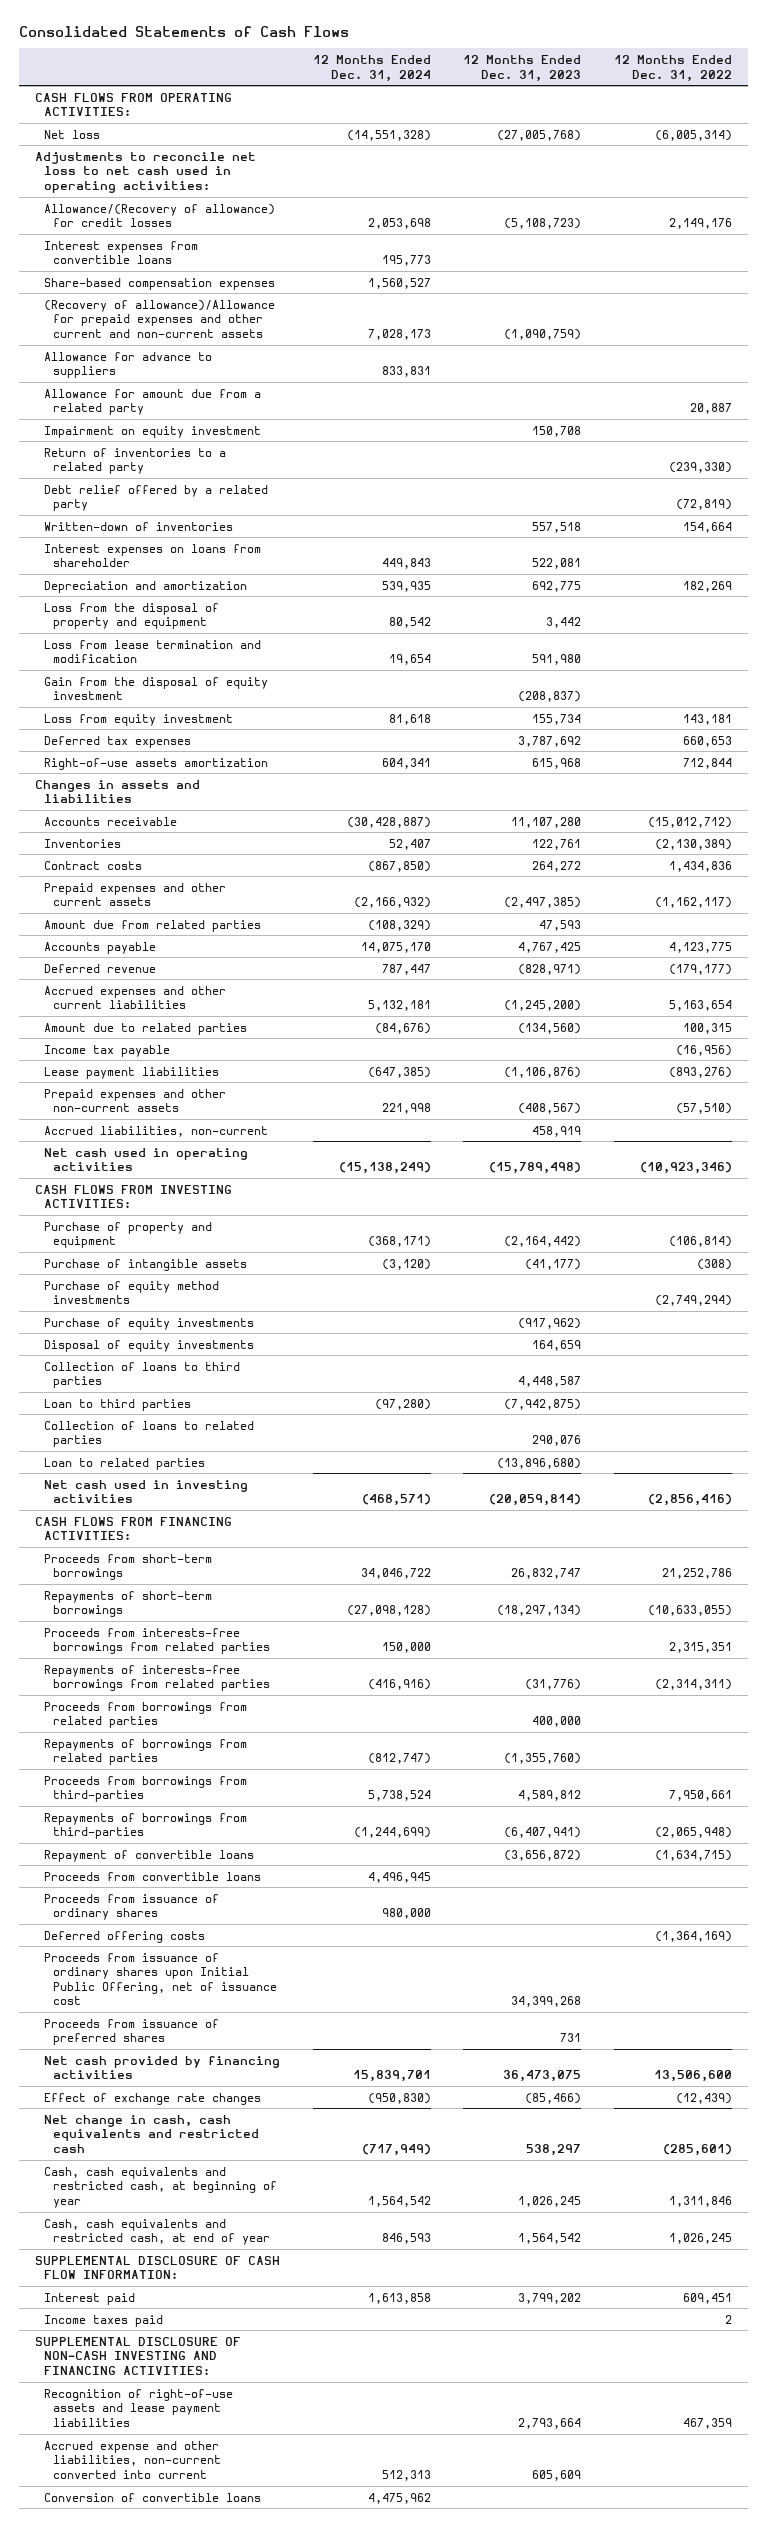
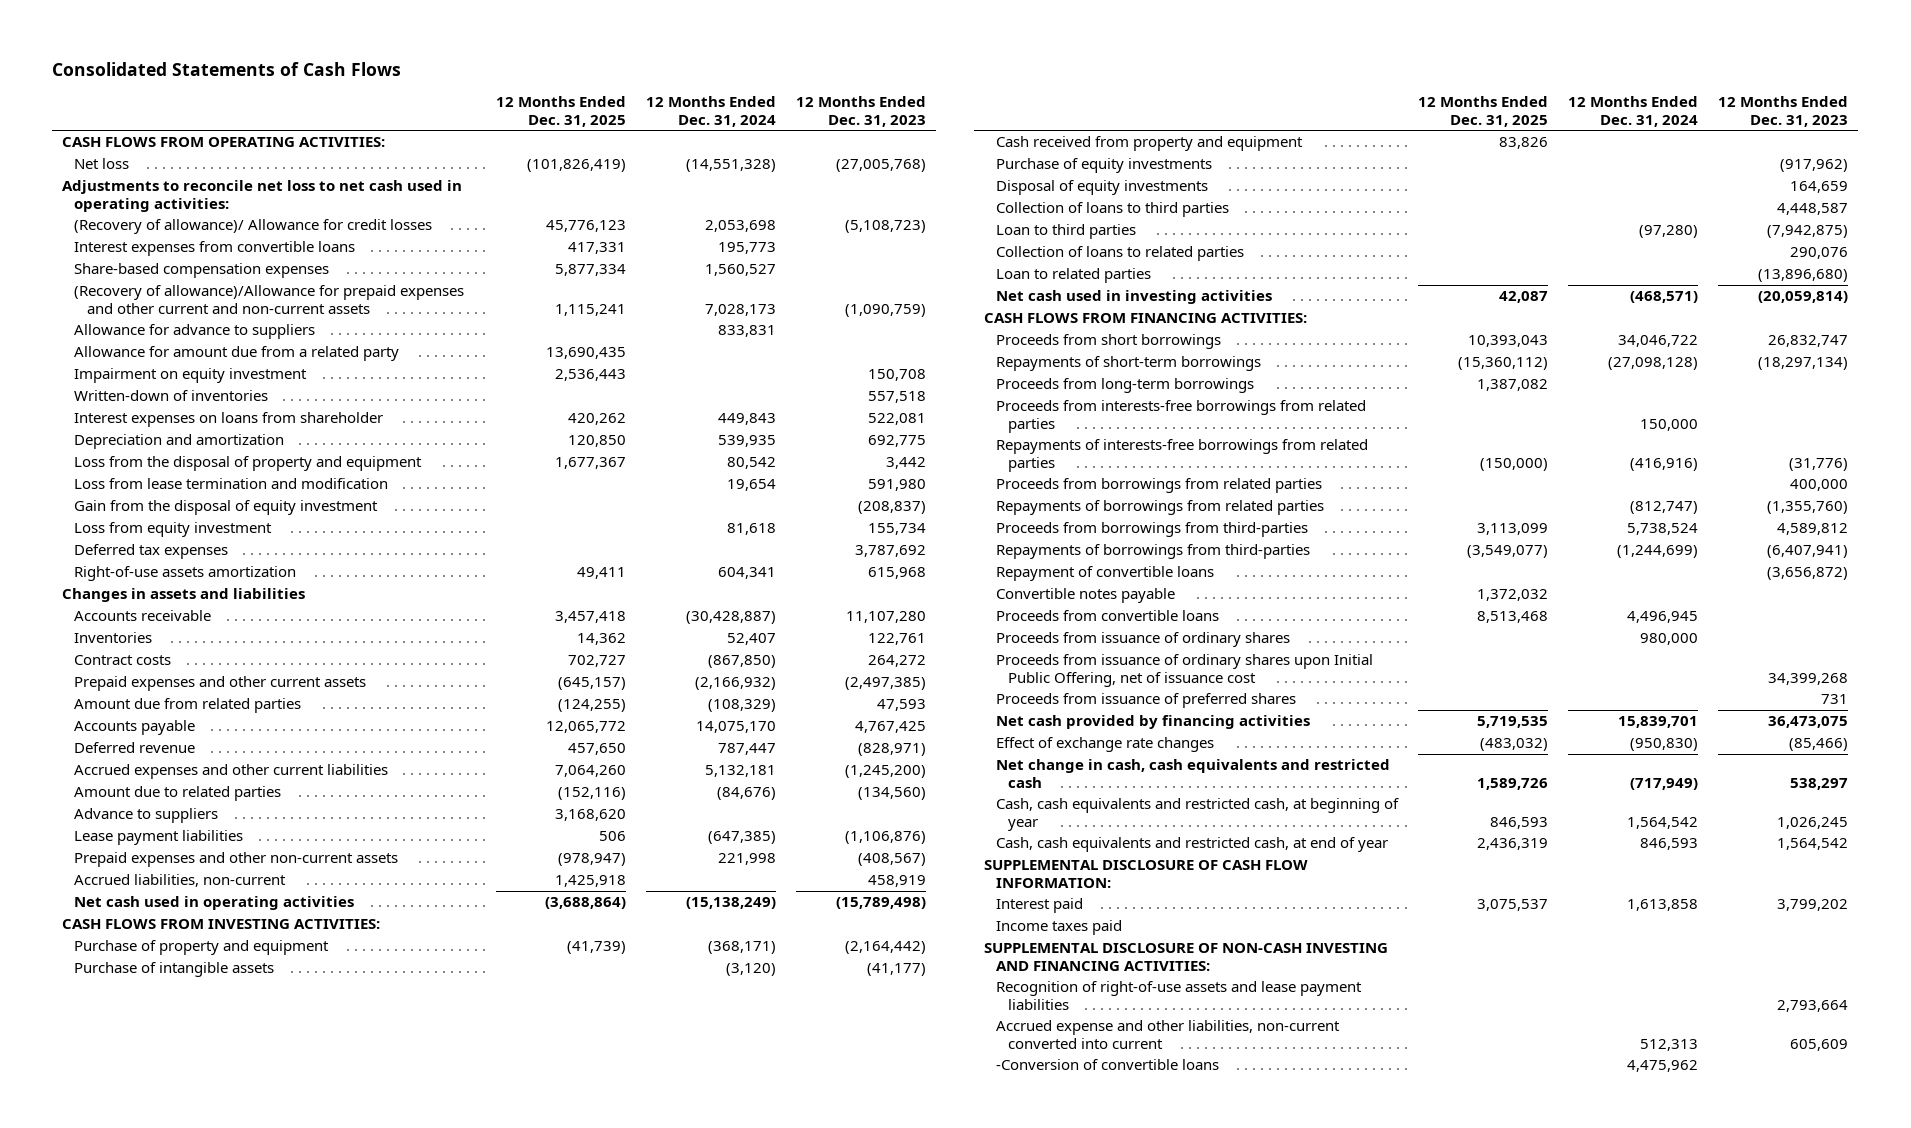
- | 12 Months Ended Dec. 31, 2024 | 12 Months Ended Dec. 31, 2023 | 12 Months Ended Dec. 31, 2022
+ | 12 Months Ended Dec. 31, 2025 | 12 Months Ended Dec. 31, 2024 | 12 Months Ended Dec. 31, 2023
- Allowance/(Recovery of allowance) for credit losses | 2,053,698 | (5,108,723) | 2,149,176
+ (Recovery of allowance)/ Allowance for credit losses | 45,776,123 | 2,053,698 | (5,108,723)
- Return of inventories to a related party | | | (239,330)
- Debt relief offered by a related party | | | (72,819)
- Income tax payable | | | (16,956)
+ Advance to suppliers | 3,168,620 | |
- Purchase of equity method investments | | | (2,749,294)
+ Cash received from property and equipment | 83,826 | |
- Proceeds from short-term borrowings | 34,046,722 | 26,832,747 | 21,252,786
+ Proceeds from short borrowings | 10,393,043 | 34,046,722 | 26,832,747
+ Proceeds from long-term borrowings | 1,387,082 | |
+ Convertible notes payable | 1,372,032 | |
- Deferred offering costs | | | (1,364,169)
- Conversion of convertible loans | 4,475,962 | |
+ -Conversion of convertible loans | | 4,475,962 |

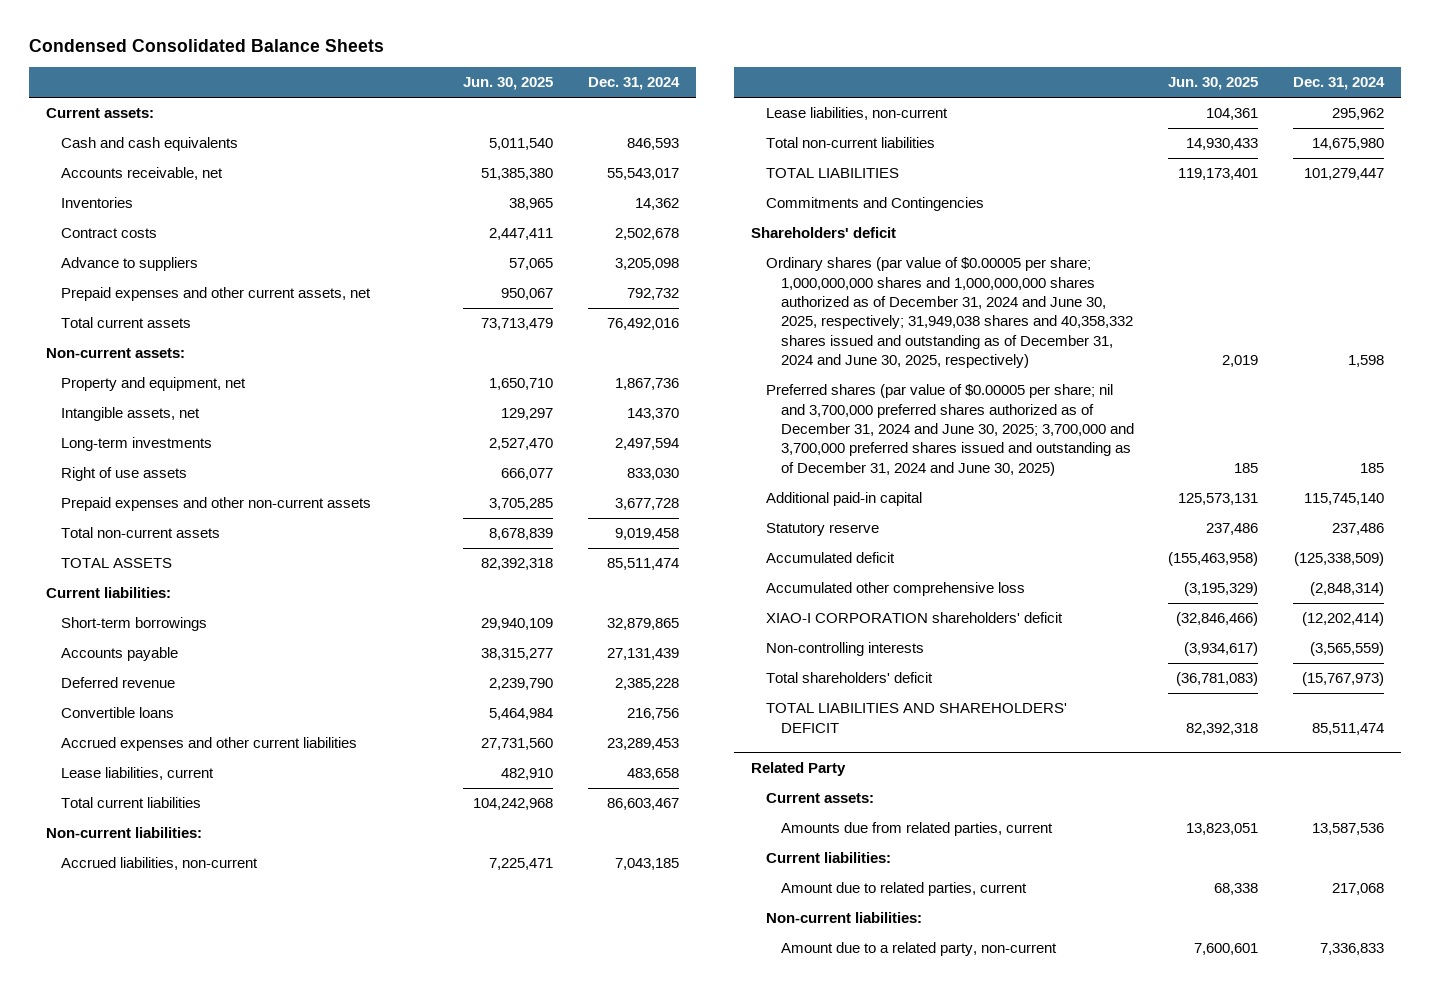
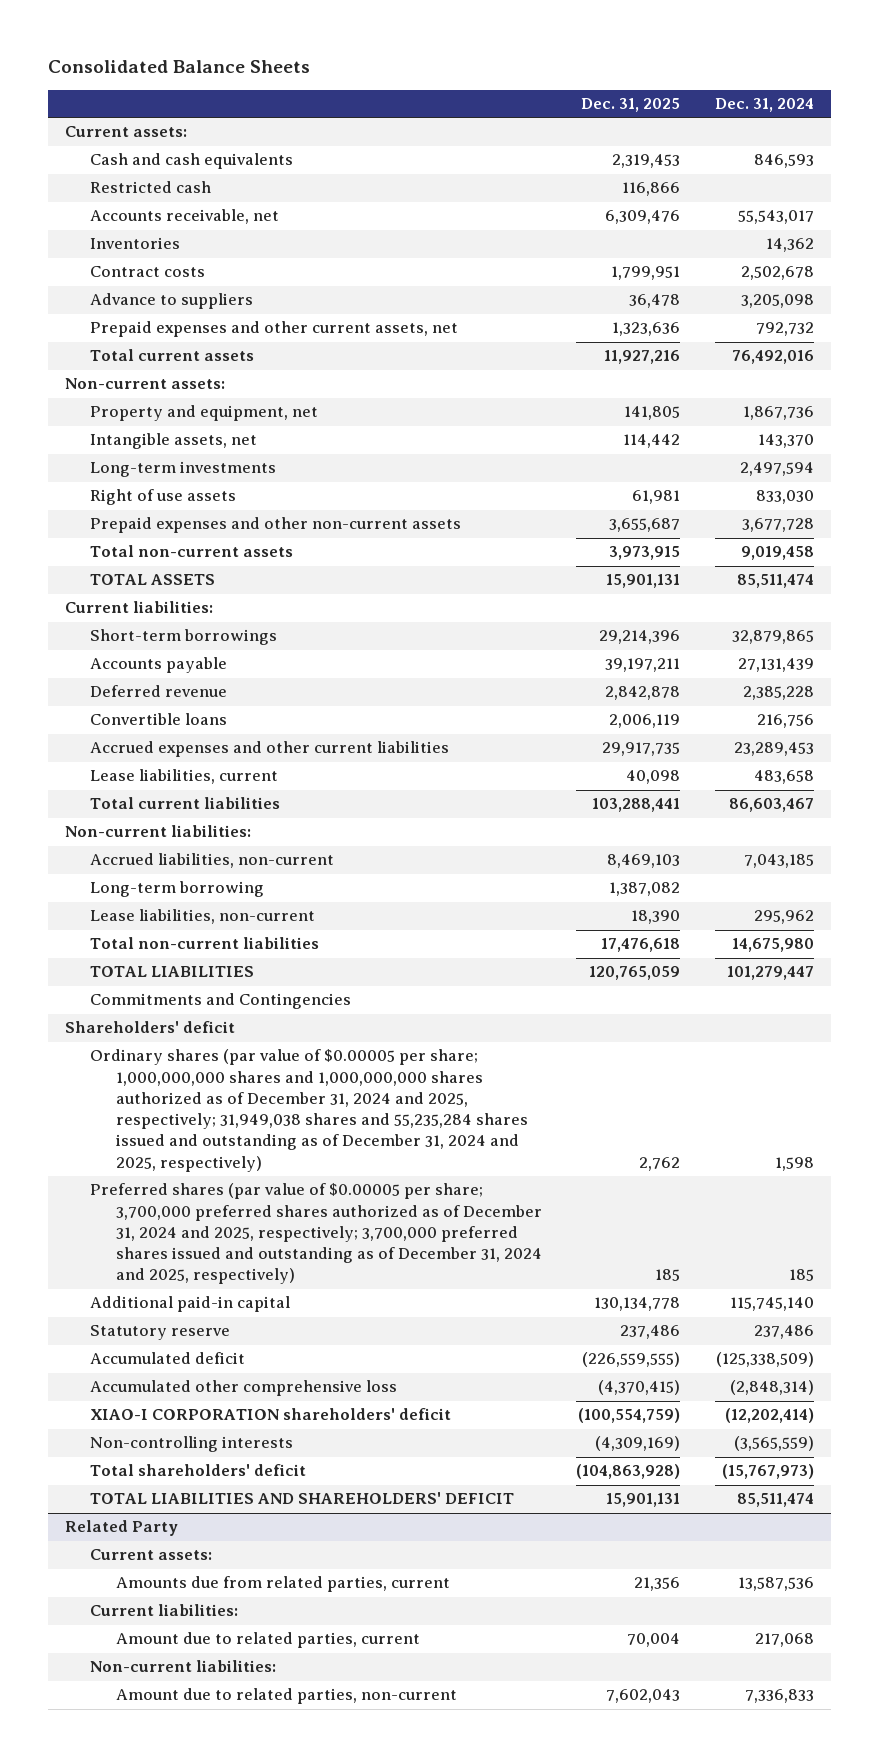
- Condensed Consolidated Balance Sheets
+ Consolidated Balance Sheets
- | Jun. 30, 2025 | Dec. 31, 2024
+ | Dec. 31, 2025 | Dec. 31, 2024
+ Restricted cash | 116,866 |
+ Long-term borrowing | 1,387,082 |
- Ordinary shares (par value of $0.00005 per share; 1,000,000,000 shares and 1,000,000,000 shares authorized as of December 31, 2024 and June 30, 2025, respectively; 31,949,038 shares and 40,358,332 shares issued and outstanding as of December 31, 2024 and June 30, 2025, respectively) | 2,019 | 1,598
- Preferred shares (par value of $0.00005 per share; nil and 3,700,000 preferred shares authorized as of December 31, 2024 and June 30, 2025; 3,700,000 and 3,700,000 preferred shares issued and outstanding as of December 31, 2024 and June 30, 2025) | 185 | 185
+ Ordinary shares (par value of $0.00005 per share; 1,000,000,000 shares and 1,000,000,000 shares authorized as of December 31, 2024 and 2025, respectively; 31,949,038 shares and 55,235,284 shares issued and outstanding as of December 31, 2024 and 2025, respectively) | 2,762 | 1,598
+ Preferred shares (par value of $0.00005 per share; 3,700,000 preferred shares authorized as of December 31, 2024 and 2025, respectively; 3,700,000 preferred shares issued and outstanding as of December 31, 2024 and 2025, respectively) | 185 | 185
@ Related Party
- Amount due to a related party, non-current | 7,600,601 | 7,336,833
+ Amount due to related parties, non-current | 7,602,043 | 7,336,833

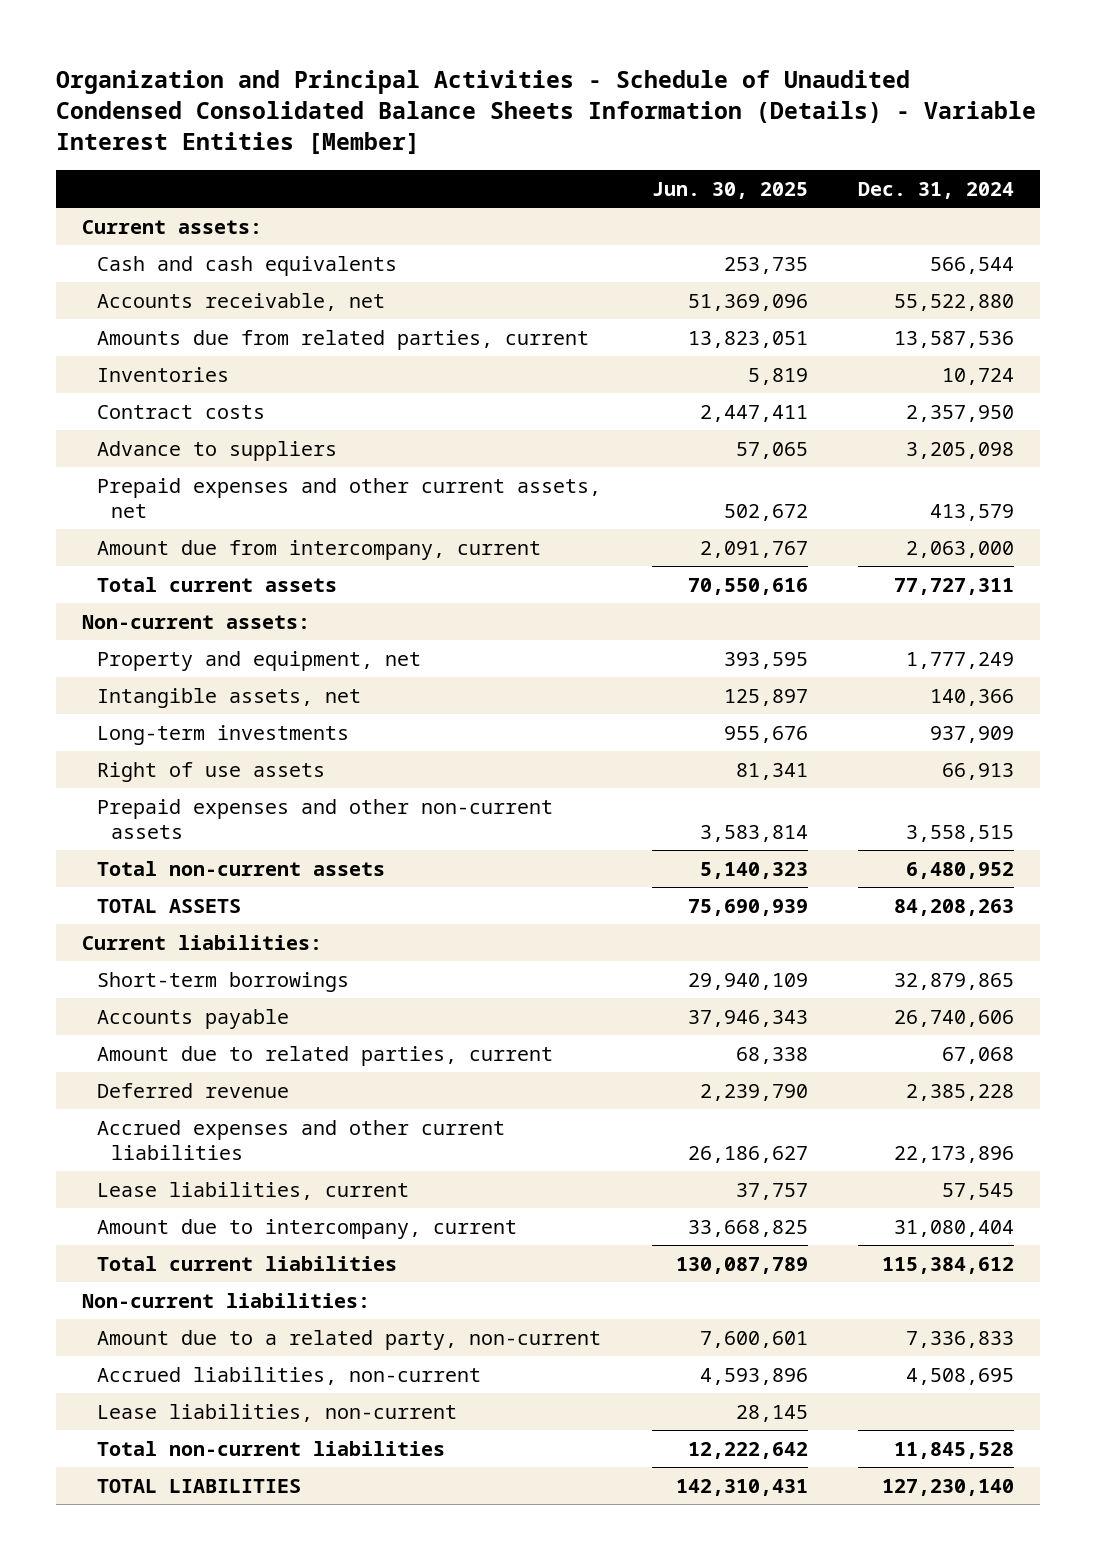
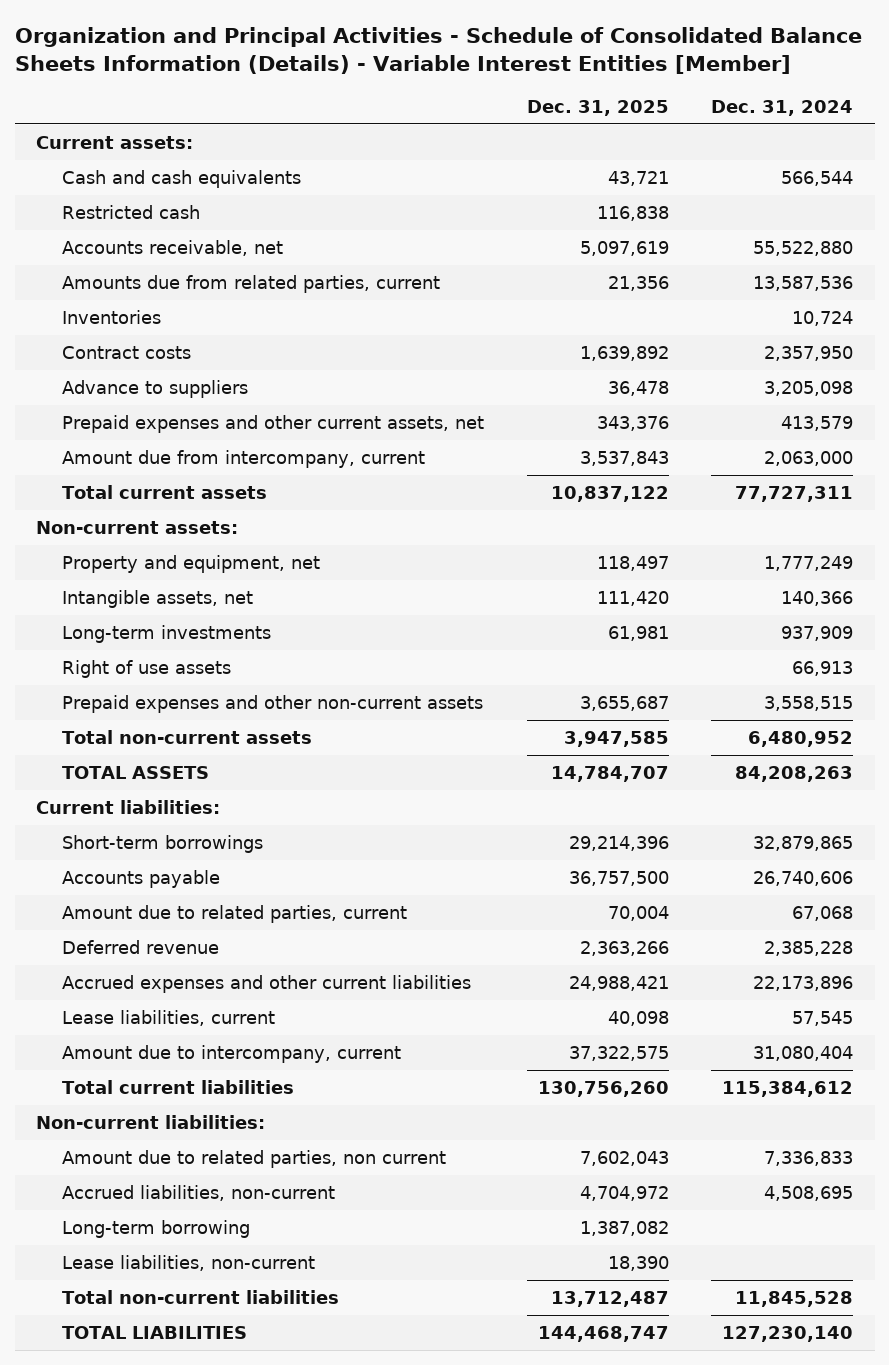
- Organization and Principal Activities - Schedule of Unaudited Condensed Consolidated Balance Sheets Information (Details) - Variable Interest Entities [Member]
+ Organization and Principal Activities - Schedule of Consolidated Balance Sheets Information (Details) - Variable Interest Entities [Member]
- | Jun. 30, 2025 | Dec. 31, 2024
+ | Dec. 31, 2025 | Dec. 31, 2024
+ Restricted cash | 116,838 |
- Amount due to a related party, non-current | 7,600,601 | 7,336,833
+ Amount due to related parties, non current | 7,602,043 | 7,336,833
+ Long-term borrowing | 1,387,082 |

